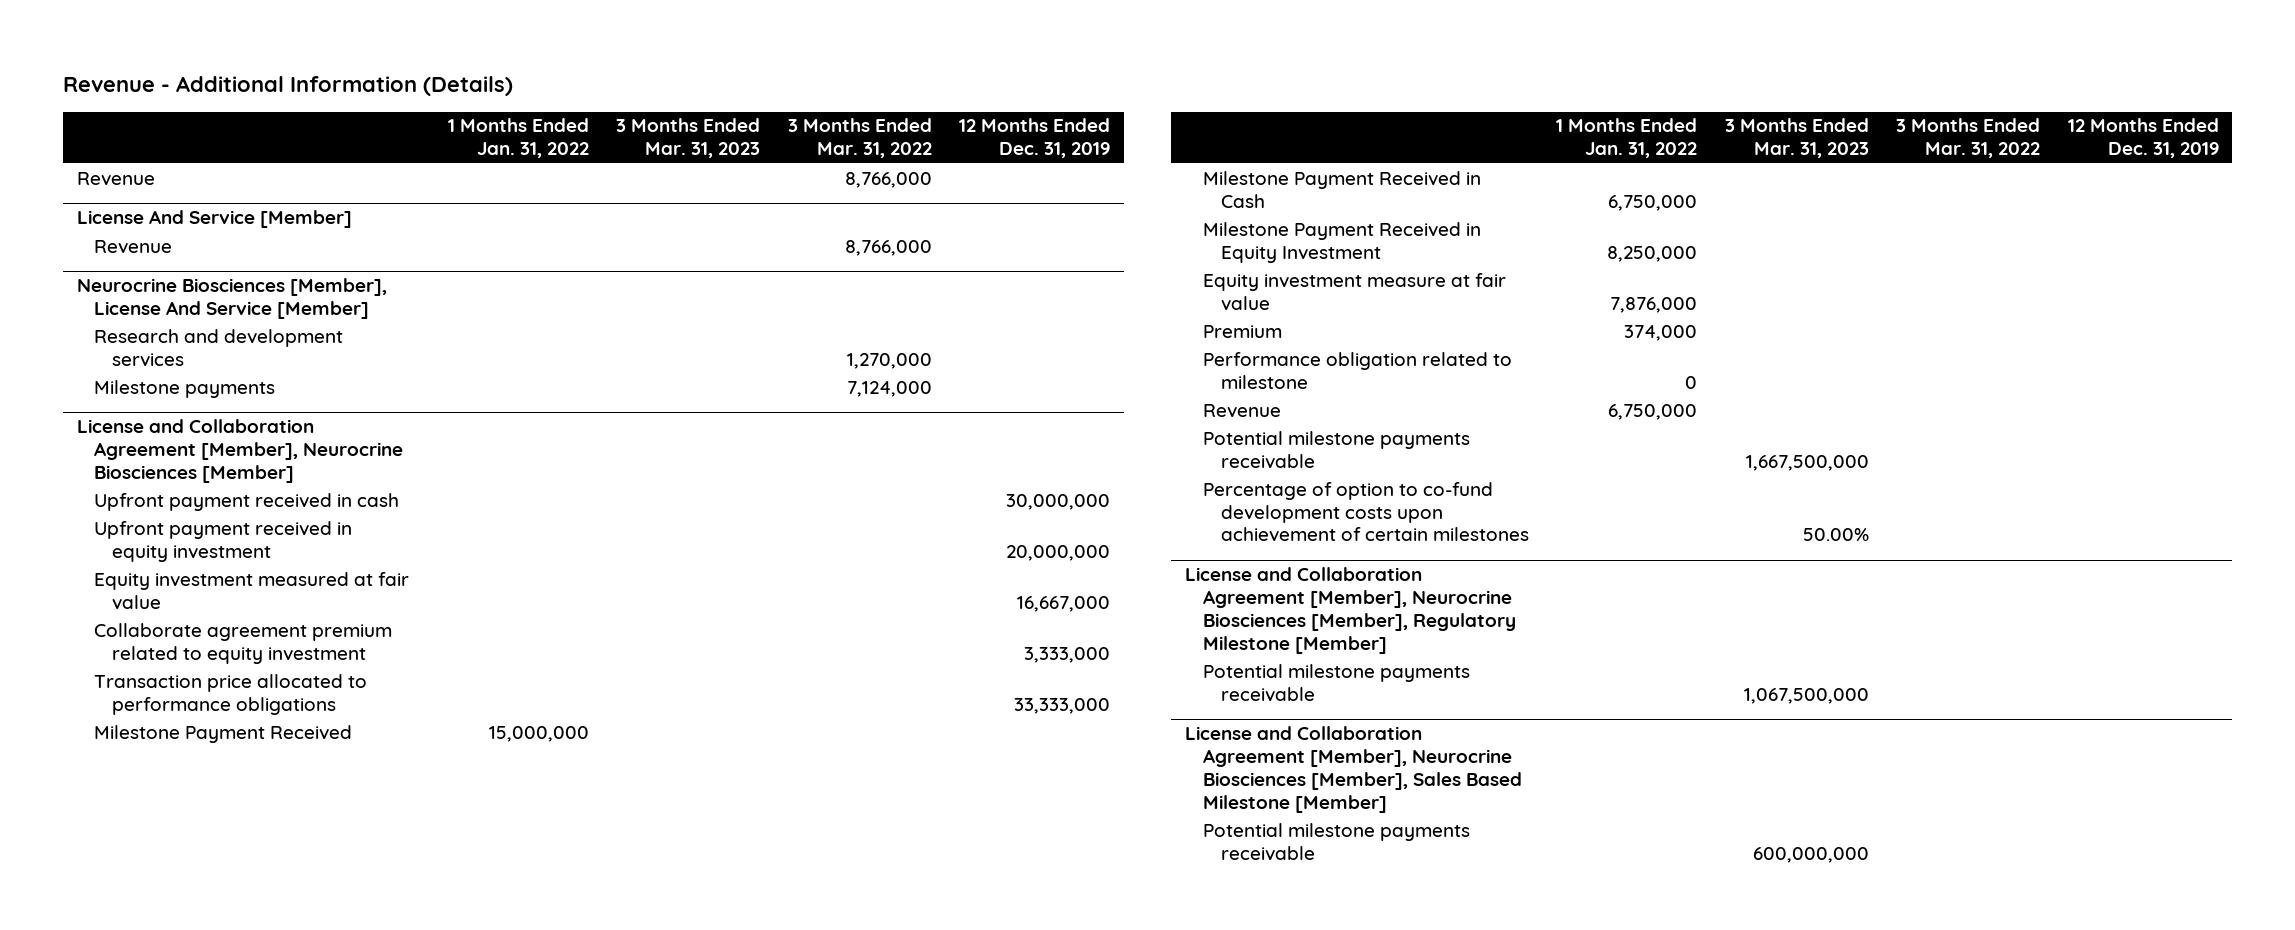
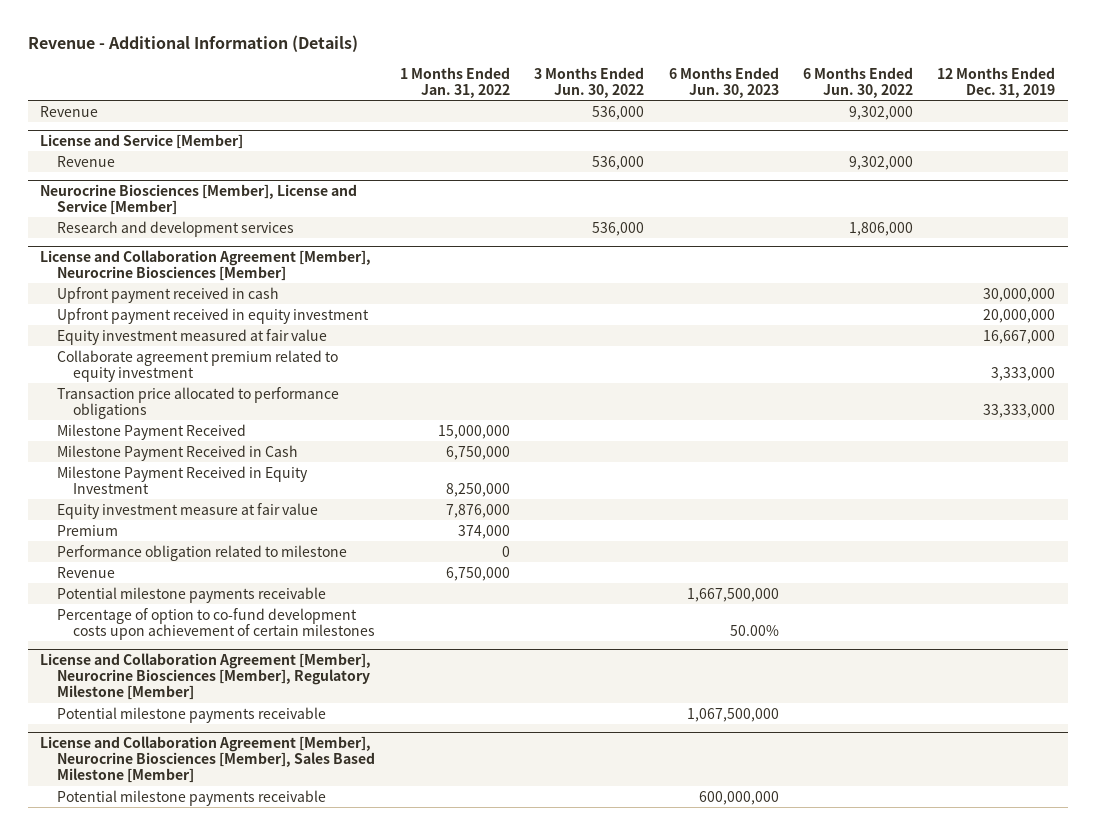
- | 1 Months Ended Jan. 31, 2022 | 3 Months Ended Mar. 31, 2023 | 3 Months Ended Mar. 31, 2022 | 12 Months Ended Dec. 31, 2019
+ | 1 Months Ended Jan. 31, 2022 | 3 Months Ended Jun. 30, 2022 | 6 Months Ended Jun. 30, 2023 | 6 Months Ended Jun. 30, 2022 | 12 Months Ended Dec. 31, 2019
- License And Service [Member]
+ License and Service [Member]
- Neurocrine Biosciences [Member], License And Service [Member]
+ Neurocrine Biosciences [Member], License and Service [Member]
- Milestone payments | | | 7,124,000 |

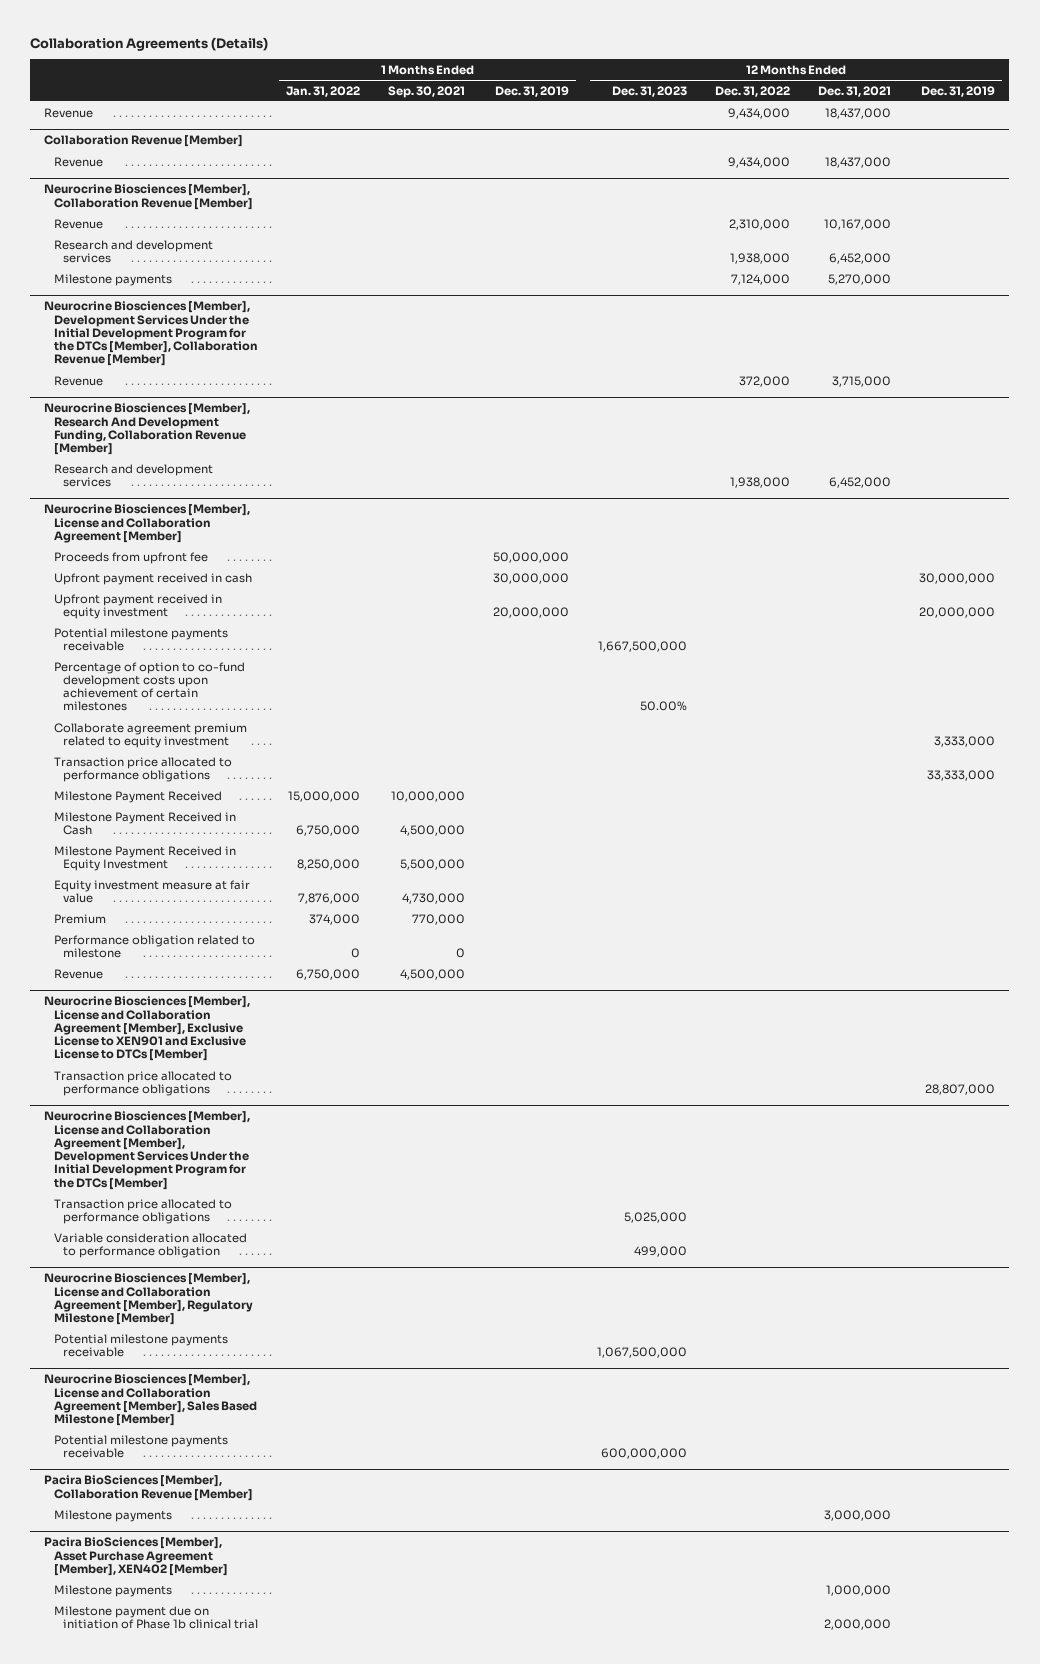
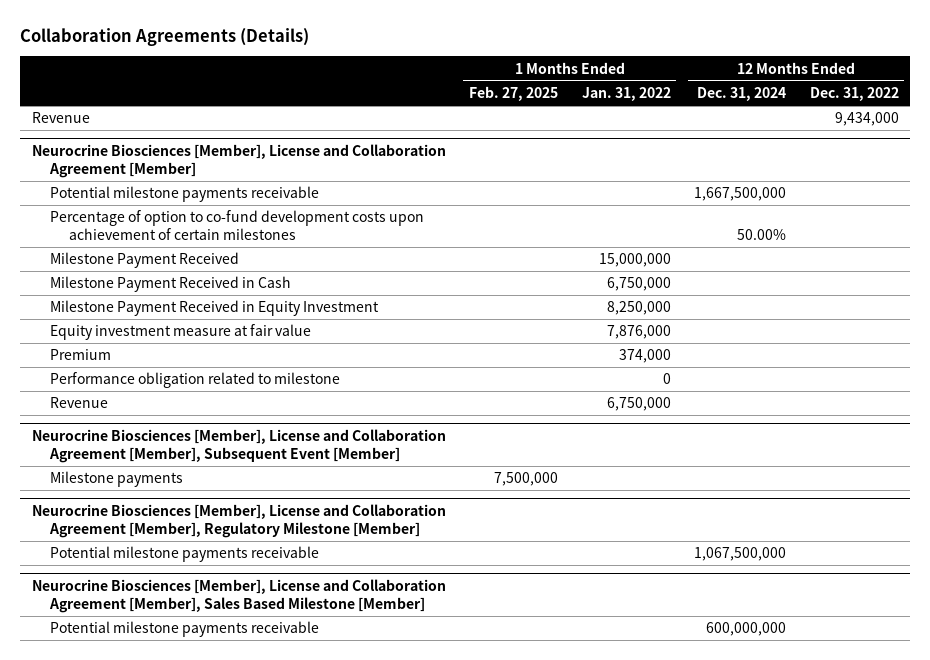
- | 1 Months Ended Jan. 31, 2022 | 1 Months Ended Sep. 30, 2021 | 1 Months Ended Dec. 31, 2019 | 12 Months Ended Dec. 31, 2023 | 12 Months Ended Dec. 31, 2022 | 12 Months Ended Dec. 31, 2021 | 12 Months Ended Dec. 31, 2019
+ | 1 Months Ended Feb. 27, 2025 | 1 Months Ended Jan. 31, 2022 | 12 Months Ended Dec. 31, 2024 | 12 Months Ended Dec. 31, 2022
- Collaboration Revenue [Member]
- Revenue | | | | | 9,434,000 | 18,437,000 |
- Neurocrine Biosciences [Member], Collaboration Revenue [Member]
- Revenue | | | | | 2,310,000 | 10,167,000 |
- Research and development services | | | | | 1,938,000 | 6,452,000 |
- Milestone payments | | | | | 7,124,000 | 5,270,000 |
- Neurocrine Biosciences [Member], Development Services Under the Initial Development Program for the DTCs [Member], Collaboration Revenue [Member]
- Revenue | | | | | 372,000 | 3,715,000 |
- Neurocrine Biosciences [Member], Research And Development Funding, Collaboration Revenue [Member]
- Research and development services | | | | | 1,938,000 | 6,452,000 |
@ Neurocrine Biosciences [Member], License and Collaboration Agreement [Member]
- Proceeds from upfront fee | | | 50,000,000 | | | |
- Upfront payment received in cash | | | 30,000,000 | | | | 30,000,000
- Upfront payment received in equity investment | | | 20,000,000 | | | | 20,000,000
- Collaborate agreement premium related to equity investment | | | | | | | 3,333,000
- Transaction price allocated to performance obligations | | | | | | | 33,333,000
- Neurocrine Biosciences [Member], License and Collaboration Agreement [Member], Exclusive License to XEN901 and Exclusive License to DTCs [Member]
- Transaction price allocated to performance obligations | | | | | | | 28,807,000
- Neurocrine Biosciences [Member], License and Collaboration Agreement [Member], Development Services Under the Initial Development Program for the DTCs [Member]
- Transaction price allocated to performance obligations | | | | 5,025,000 | | |
- Variable consideration allocated to performance obligation | | | | 499,000 | | |
+ Neurocrine Biosciences [Member], License and Collaboration Agreement [Member], Subsequent Event [Member]
+ Milestone payments | 7,500,000 | | |
- Pacira BioSciences [Member], Collaboration Revenue [Member]
- Milestone payments | | | | | | 3,000,000 |
- Pacira BioSciences [Member], Asset Purchase Agreement [Member], XEN402 [Member]
- Milestone payments | | | | | | 1,000,000 |
- Milestone payment due on initiation of Phase 1b clinical trial | | | | | | 2,000,000 |

